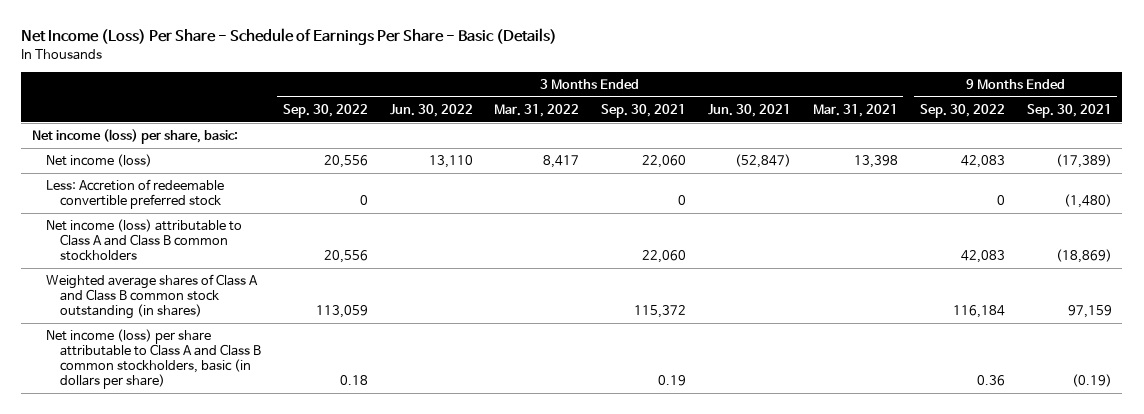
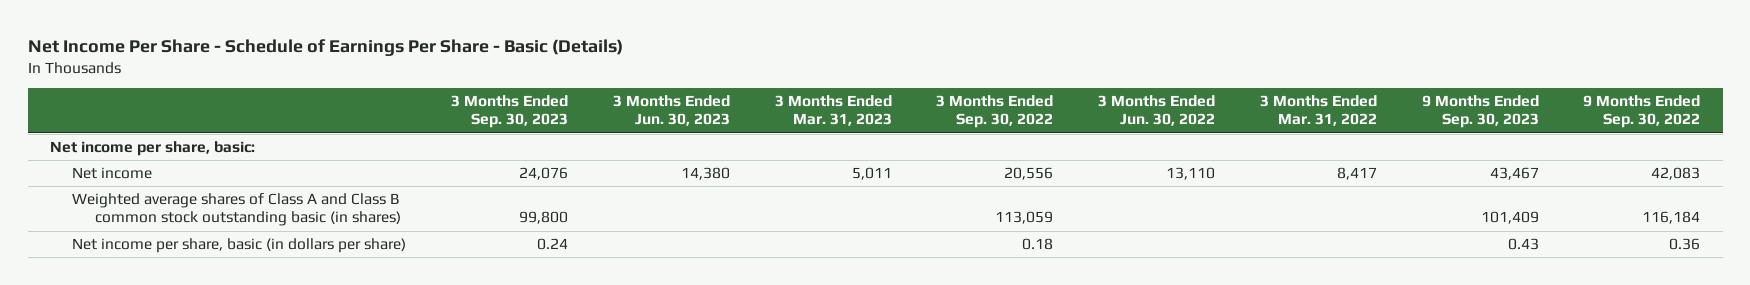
- Net Income (Loss) Per Share - Schedule of Earnings Per Share - Basic (Details)
+ Net Income Per Share - Schedule of Earnings Per Share - Basic (Details)
- | 3 Months Ended Sep. 30, 2022 | 3 Months Ended Jun. 30, 2022 | 3 Months Ended Mar. 31, 2022 | 3 Months Ended Sep. 30, 2021 | 3 Months Ended Jun. 30, 2021 | 3 Months Ended Mar. 31, 2021 | 9 Months Ended Sep. 30, 2022 | 9 Months Ended Sep. 30, 2021
+ | 3 Months Ended Sep. 30, 2023 | 3 Months Ended Jun. 30, 2023 | 3 Months Ended Mar. 31, 2023 | 3 Months Ended Sep. 30, 2022 | 3 Months Ended Jun. 30, 2022 | 3 Months Ended Mar. 31, 2022 | 9 Months Ended Sep. 30, 2023 | 9 Months Ended Sep. 30, 2022
- Net income (loss) per share, basic:
- Net income (loss) | 20,556 | 13,110 | 8,417 | 22,060 | (52,847) | 13,398 | 42,083 | (17,389)
- Less: Accretion of redeemable convertible preferred stock | 0 | | | 0 | | | 0 | (1,480)
- Net income (loss) attributable to Class A and Class B common stockholders | 20,556 | | | 22,060 | | | 42,083 | (18,869)
- Weighted average shares of Class A and Class B common stock outstanding (in shares) | 113,059 | | | 115,372 | | | 116,184 | 97,159
- Net income (loss) per share attributable to Class A and Class B common stockholders, basic (in dollars per share) | 0.18 | | | 0.19 | | | 0.36 | (0.19)
+ Net income per share, basic:
+ Net income | 24,076 | 14,380 | 5,011 | 20,556 | 13,110 | 8,417 | 43,467 | 42,083
+ Weighted average shares of Class A and Class B common stock outstanding basic (in shares) | 99,800 | | | 113,059 | | | 101,409 | 116,184
+ Net income per share, basic (in dollars per share) | 0.24 | | | 0.18 | | | 0.43 | 0.36

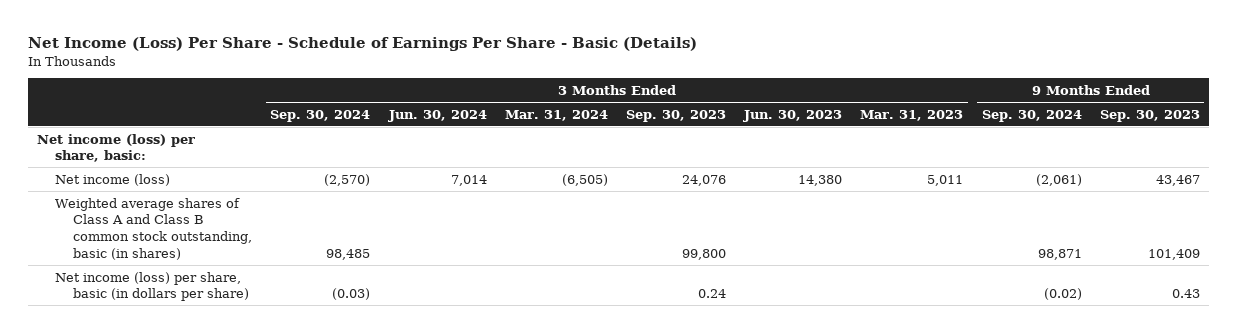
- Net Income Per Share - Schedule of Earnings Per Share - Basic (Details)
+ Net Income (Loss) Per Share - Schedule of Earnings Per Share - Basic (Details)
- | 3 Months Ended Sep. 30, 2023 | 3 Months Ended Jun. 30, 2023 | 3 Months Ended Mar. 31, 2023 | 3 Months Ended Sep. 30, 2022 | 3 Months Ended Jun. 30, 2022 | 3 Months Ended Mar. 31, 2022 | 9 Months Ended Sep. 30, 2023 | 9 Months Ended Sep. 30, 2022
+ | 3 Months Ended Sep. 30, 2024 | 3 Months Ended Jun. 30, 2024 | 3 Months Ended Mar. 31, 2024 | 3 Months Ended Sep. 30, 2023 | 3 Months Ended Jun. 30, 2023 | 3 Months Ended Mar. 31, 2023 | 9 Months Ended Sep. 30, 2024 | 9 Months Ended Sep. 30, 2023
- Net income per share, basic:
- Net income | 24,076 | 14,380 | 5,011 | 20,556 | 13,110 | 8,417 | 43,467 | 42,083
- Weighted average shares of Class A and Class B common stock outstanding basic (in shares) | 99,800 | | | 113,059 | | | 101,409 | 116,184
- Net income per share, basic (in dollars per share) | 0.24 | | | 0.18 | | | 0.43 | 0.36
+ Net income (loss) per share, basic:
+ Net income (loss) | (2,570) | 7,014 | (6,505) | 24,076 | 14,380 | 5,011 | (2,061) | 43,467
+ Weighted average shares of Class A and Class B common stock outstanding, basic (in shares) | 98,485 | | | 99,800 | | | 98,871 | 101,409
+ Net income (loss) per share, basic (in dollars per share) | (0.03) | | | 0.24 | | | (0.02) | 0.43

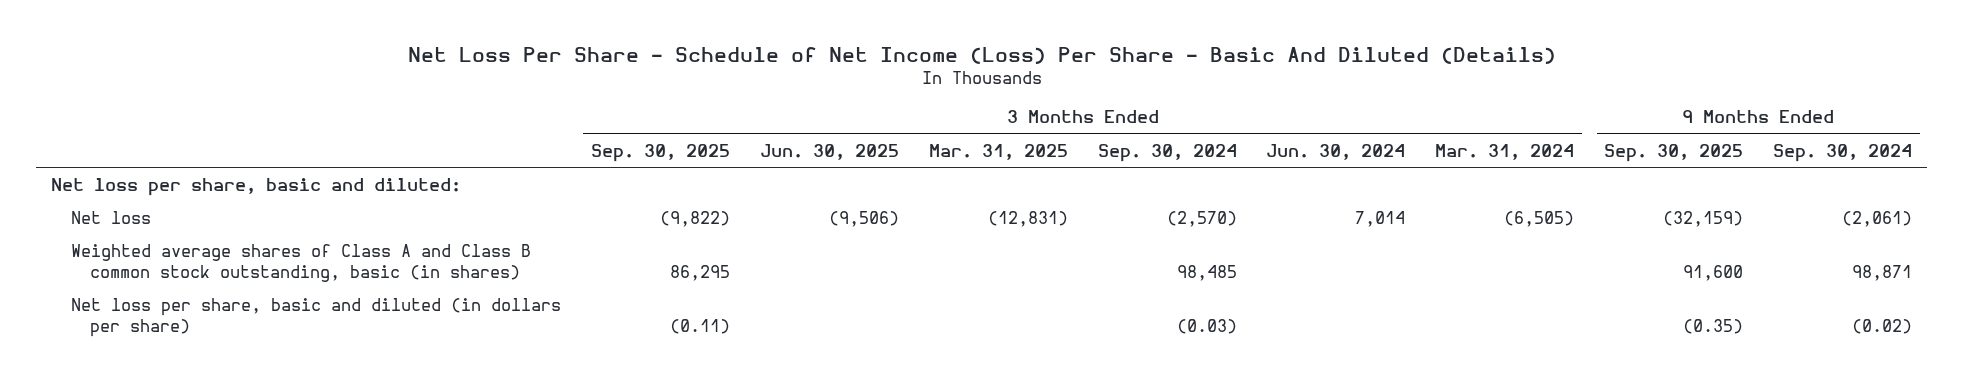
- Net Income (Loss) Per Share - Schedule of Earnings Per Share - Basic (Details)
+ Net Loss Per Share - Schedule of Net Income (Loss) Per Share - Basic And Diluted (Details)
- | 3 Months Ended Sep. 30, 2024 | 3 Months Ended Jun. 30, 2024 | 3 Months Ended Mar. 31, 2024 | 3 Months Ended Sep. 30, 2023 | 3 Months Ended Jun. 30, 2023 | 3 Months Ended Mar. 31, 2023 | 9 Months Ended Sep. 30, 2024 | 9 Months Ended Sep. 30, 2023
+ | 3 Months Ended Sep. 30, 2025 | 3 Months Ended Jun. 30, 2025 | 3 Months Ended Mar. 31, 2025 | 3 Months Ended Sep. 30, 2024 | 3 Months Ended Jun. 30, 2024 | 3 Months Ended Mar. 31, 2024 | 9 Months Ended Sep. 30, 2025 | 9 Months Ended Sep. 30, 2024
- Net income (loss) per share, basic:
- Net income (loss) | (2,570) | 7,014 | (6,505) | 24,076 | 14,380 | 5,011 | (2,061) | 43,467
+ Net loss per share, basic and diluted:
+ Net loss | (9,822) | (9,506) | (12,831) | (2,570) | 7,014 | (6,505) | (32,159) | (2,061)
- Net income (loss) per share, basic (in dollars per share) | (0.03) | | | 0.24 | | | (0.02) | 0.43
+ Net loss per share, basic and diluted (in dollars per share) | (0.11) | | | (0.03) | | | (0.35) | (0.02)

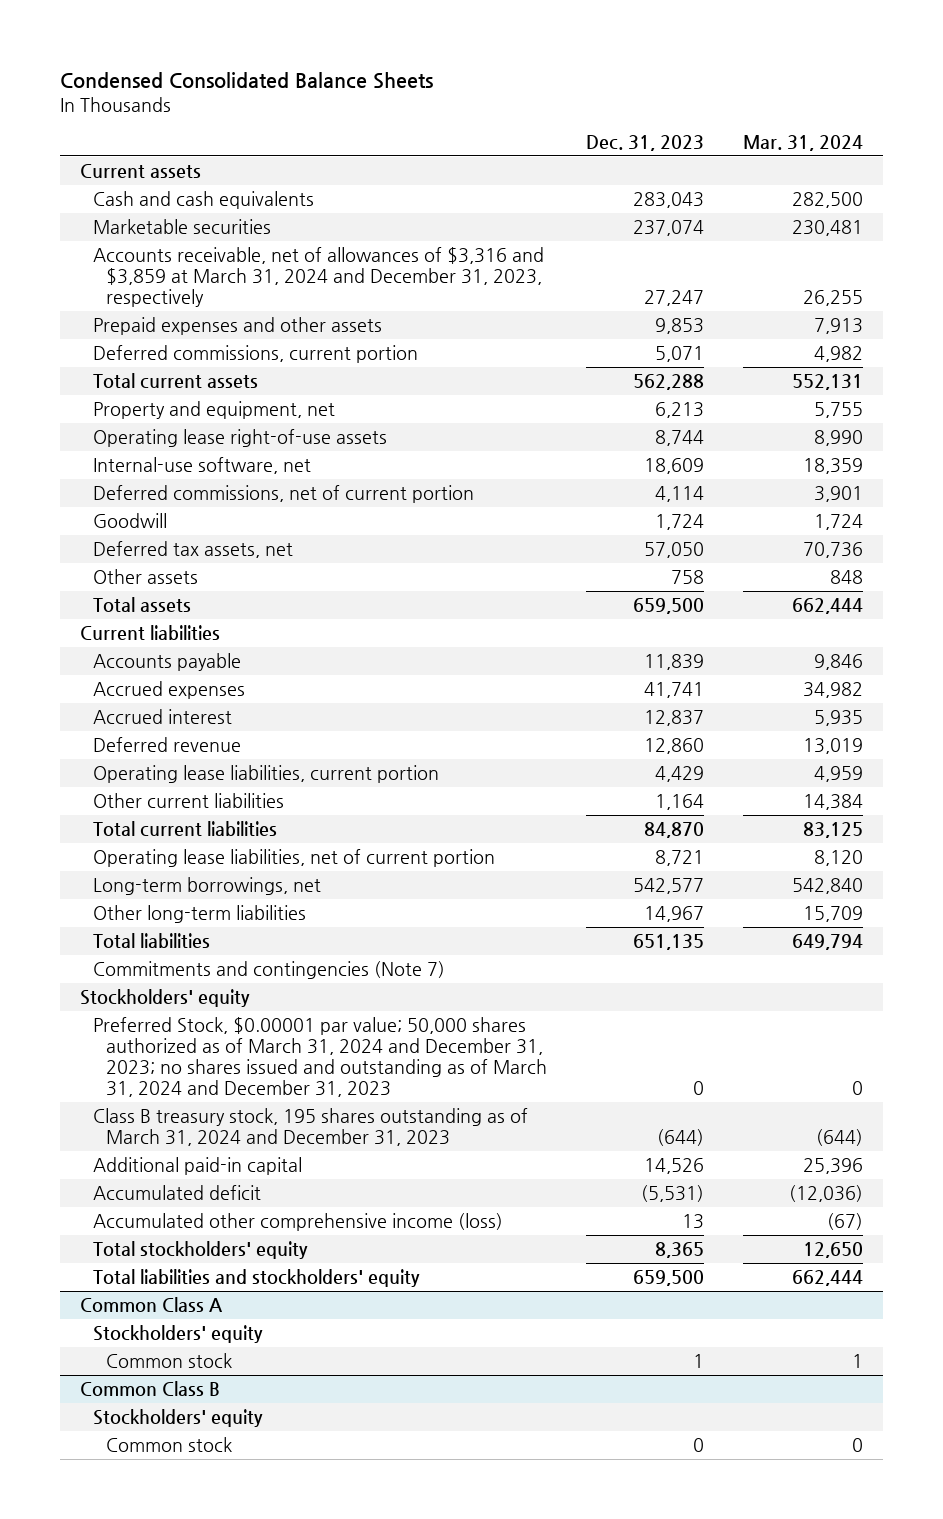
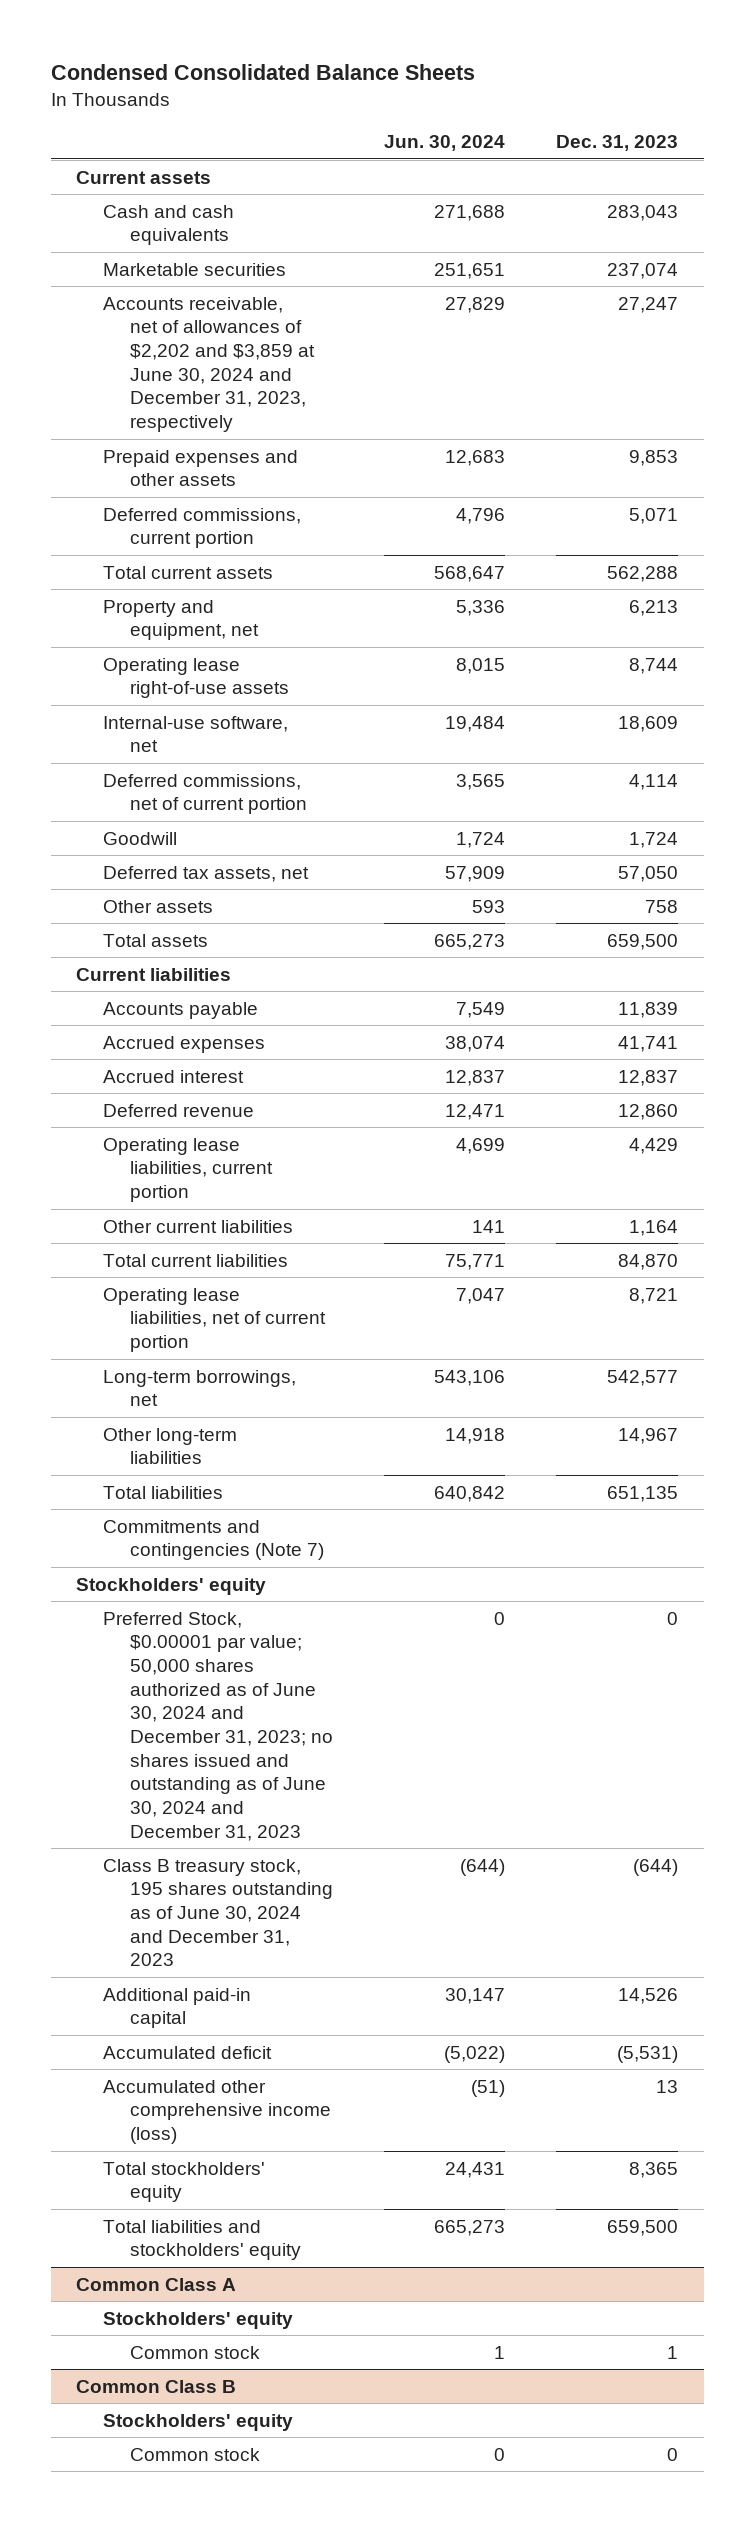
- | Dec. 31, 2023 | Mar. 31, 2024
+ | Jun. 30, 2024 | Dec. 31, 2023
- Accounts receivable, net of allowances of $3,316 and $3,859 at March 31, 2024 and December 31, 2023, respectively | 27,247 | 26,255
+ Accounts receivable, net of allowances of $2,202 and $3,859 at June 30, 2024 and December 31, 2023, respectively | 27,829 | 27,247
- Preferred Stock, $0.00001 par value; 50,000 shares authorized as of March 31, 2024 and December 31, 2023; no shares issued and outstanding as of March 31, 2024 and December 31, 2023 | 0 | 0
- Class B treasury stock, 195 shares outstanding as of March 31, 2024 and December 31, 2023 | (644) | (644)
+ Preferred Stock, $0.00001 par value; 50,000 shares authorized as of June 30, 2024 and December 31, 2023; no shares issued and outstanding as of June 30, 2024 and December 31, 2023 | 0 | 0
+ Class B treasury stock, 195 shares outstanding as of June 30, 2024 and December 31, 2023 | (644) | (644)

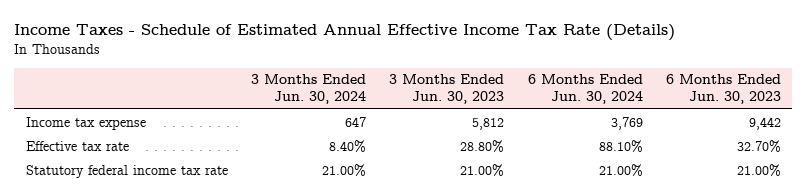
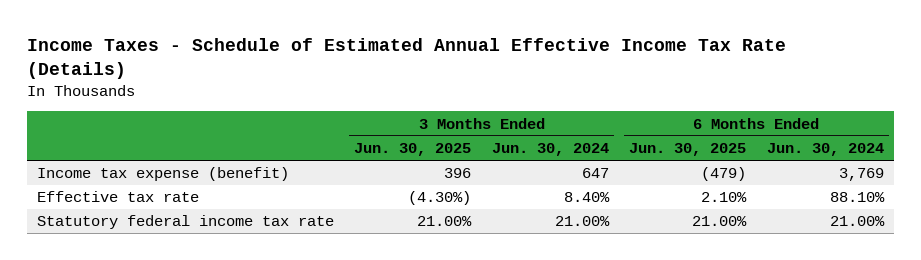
- | 3 Months Ended Jun. 30, 2024 | 3 Months Ended Jun. 30, 2023 | 6 Months Ended Jun. 30, 2024 | 6 Months Ended Jun. 30, 2023
+ | 3 Months Ended Jun. 30, 2025 | 3 Months Ended Jun. 30, 2024 | 6 Months Ended Jun. 30, 2025 | 6 Months Ended Jun. 30, 2024
- Income tax expense | 647 | 5,812 | 3,769 | 9,442
+ Income tax expense (benefit) | 396 | 647 | (479) | 3,769

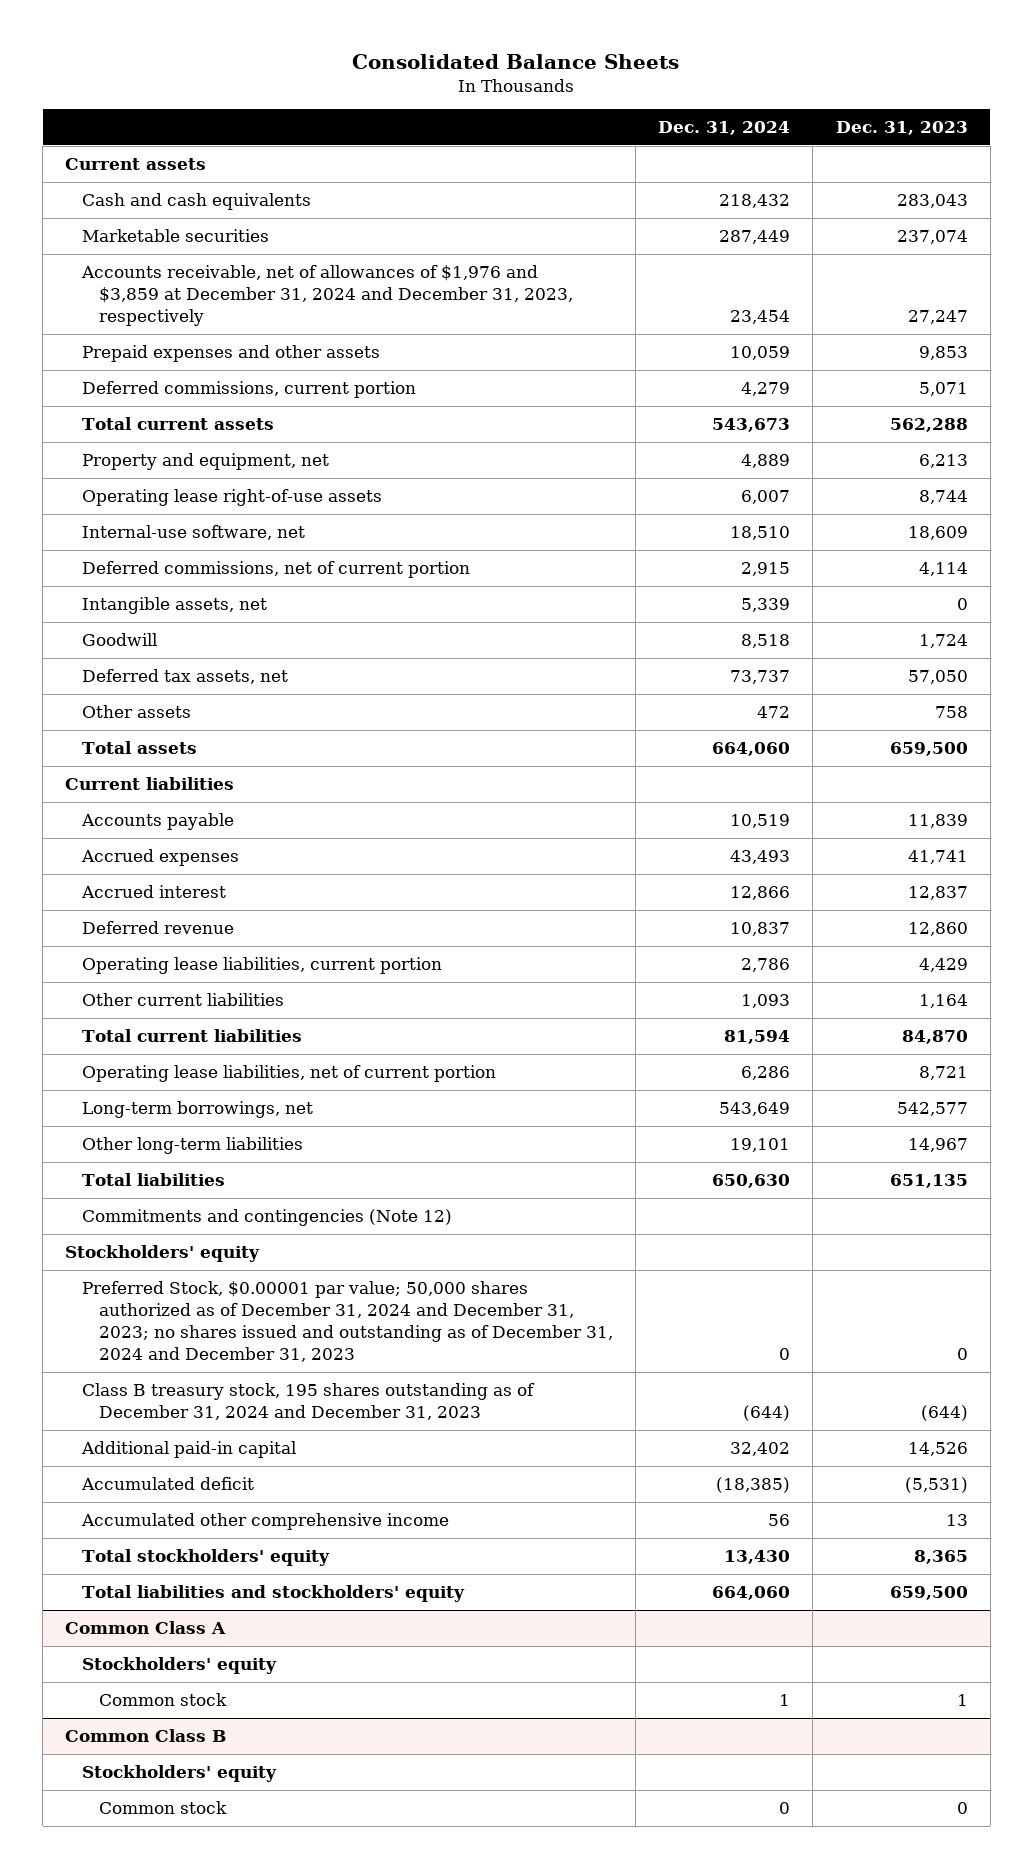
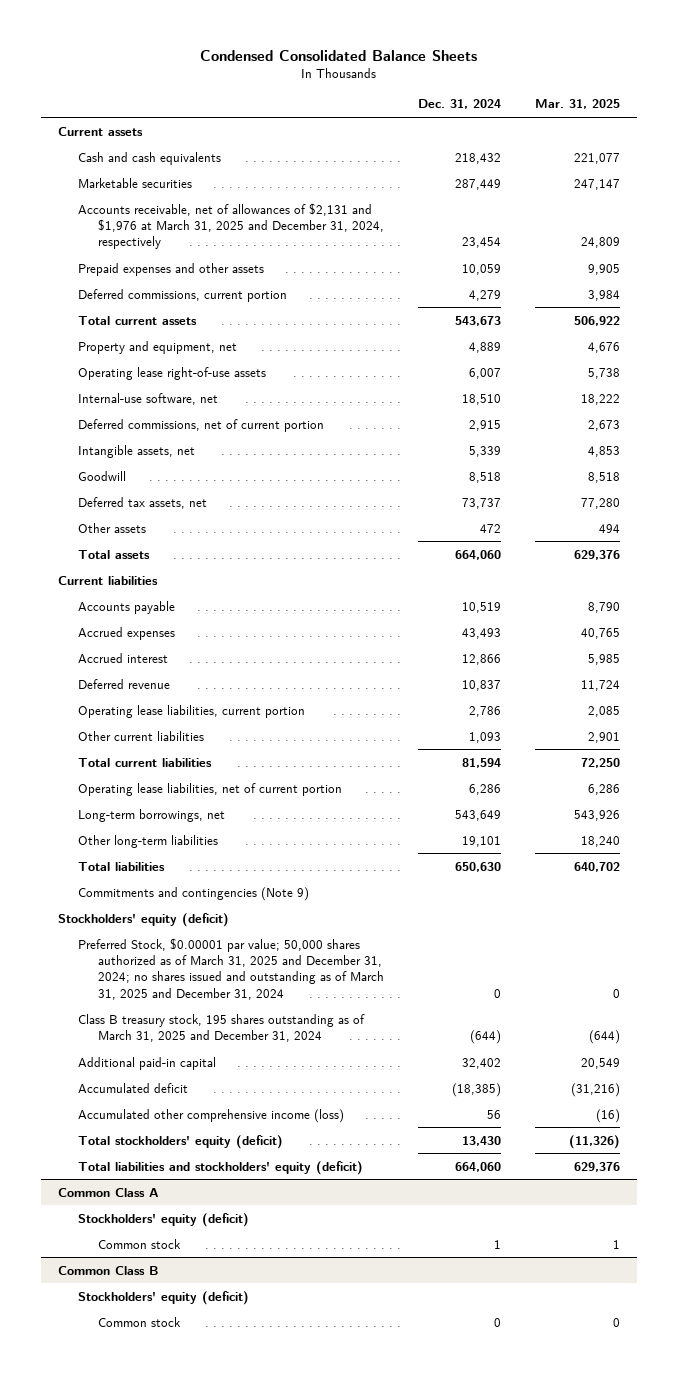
- Consolidated Balance Sheets
+ Condensed Consolidated Balance Sheets
- | Dec. 31, 2024 | Dec. 31, 2023
+ | Dec. 31, 2024 | Mar. 31, 2025
- Accounts receivable, net of allowances of $1,976 and $3,859 at December 31, 2024 and December 31, 2023, respectively | 23,454 | 27,247
+ Accounts receivable, net of allowances of $2,131 and $1,976 at March 31, 2025 and December 31, 2024, respectively | 23,454 | 24,809
- Commitments and contingencies (Note 12)
- Stockholders' equity
- Preferred Stock, $0.00001 par value; 50,000 shares authorized as of December 31, 2024 and December 31, 2023; no shares issued and outstanding as of December 31, 2024 and December 31, 2023 | 0 | 0
- Class B treasury stock, 195 shares outstanding as of December 31, 2024 and December 31, 2023 | (644) | (644)
+ Commitments and contingencies (Note 9)
+ Stockholders' equity (deficit)
+ Preferred Stock, $0.00001 par value; 50,000 shares authorized as of March 31, 2025 and December 31, 2024; no shares issued and outstanding as of March 31, 2025 and December 31, 2024 | 0 | 0
+ Class B treasury stock, 195 shares outstanding as of March 31, 2025 and December 31, 2024 | (644) | (644)
- Accumulated other comprehensive income | 56 | 13
- Total stockholders' equity | 13,430 | 8,365
- Total liabilities and stockholders' equity | 664,060 | 659,500
+ Accumulated other comprehensive income (loss) | 56 | (16)
+ Total stockholders' equity (deficit) | 13,430 | (11,326)
+ Total liabilities and stockholders' equity (deficit) | 664,060 | 629,376
@ Common Class A
- Stockholders' equity
+ Stockholders' equity (deficit)
@ Common Class B
- Stockholders' equity
+ Stockholders' equity (deficit)

